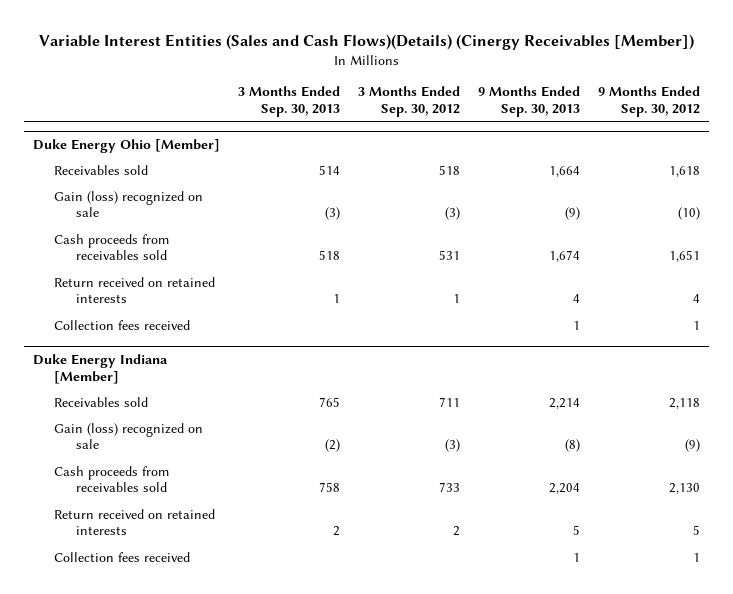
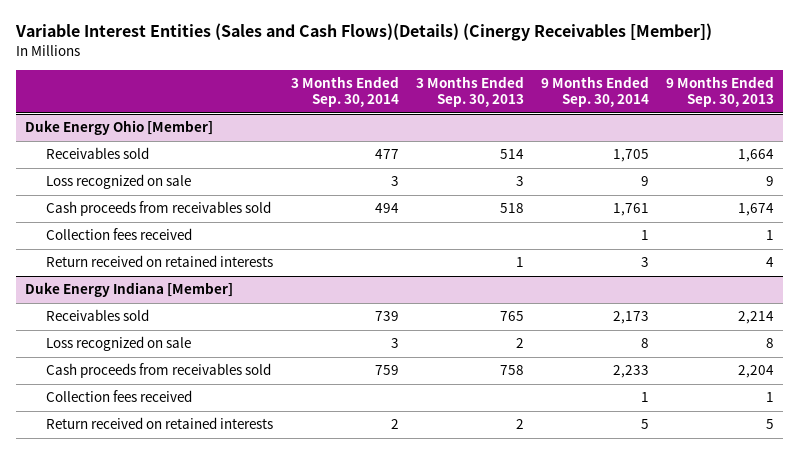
- | 3 Months Ended Sep. 30, 2013 | 3 Months Ended Sep. 30, 2012 | 9 Months Ended Sep. 30, 2013 | 9 Months Ended Sep. 30, 2012
+ | 3 Months Ended Sep. 30, 2014 | 3 Months Ended Sep. 30, 2013 | 9 Months Ended Sep. 30, 2014 | 9 Months Ended Sep. 30, 2013
@ Duke Energy Ohio [Member]
- Gain (loss) recognized on sale | (3) | (3) | (9) | (10)
+ Loss recognized on sale | 3 | 3 | 9 | 9
moved down: Return received on retained interests | | 1 | 3 | 4
@ Duke Energy Indiana [Member]
- Gain (loss) recognized on sale | (2) | (3) | (8) | (9)
+ Loss recognized on sale | 3 | 2 | 8 | 8
moved down: Return received on retained interests | 2 | 2 | 5 | 5

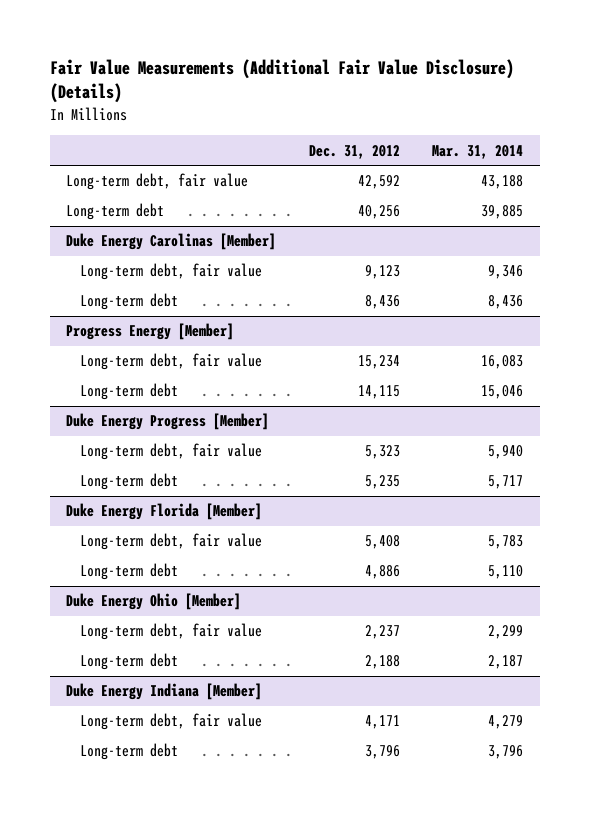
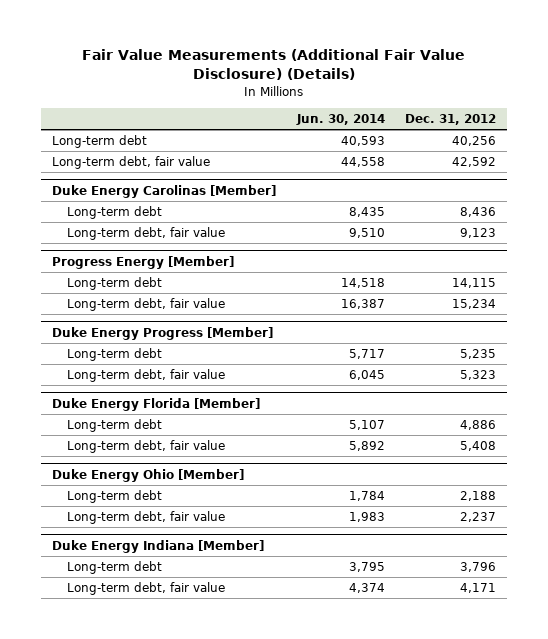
- | Dec. 31, 2012 | Mar. 31, 2014
+ | Jun. 30, 2014 | Dec. 31, 2012
moved down: Long-term debt, fair value | 44,558 | 42,592
@ Duke Energy Carolinas [Member]
moved down: Long-term debt, fair value | 9,510 | 9,123
@ Progress Energy [Member]
moved down: Long-term debt, fair value | 16,387 | 15,234
@ Duke Energy Progress [Member]
moved down: Long-term debt, fair value | 6,045 | 5,323
@ Duke Energy Florida [Member]
moved down: Long-term debt, fair value | 5,892 | 5,408
@ Duke Energy Ohio [Member]
moved down: Long-term debt, fair value | 1,983 | 2,237
@ Duke Energy Indiana [Member]
moved down: Long-term debt, fair value | 4,374 | 4,171

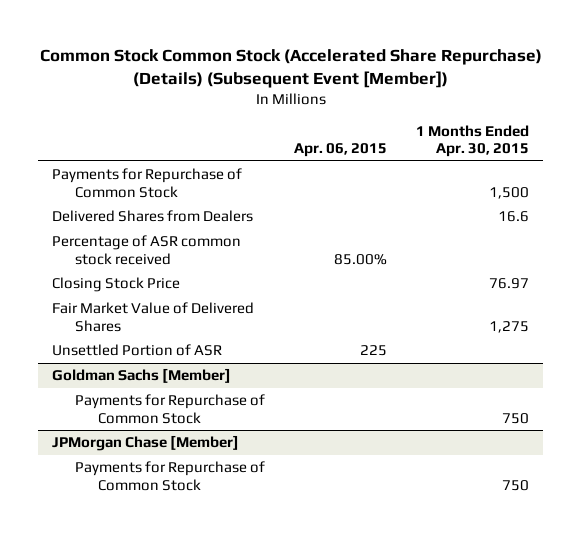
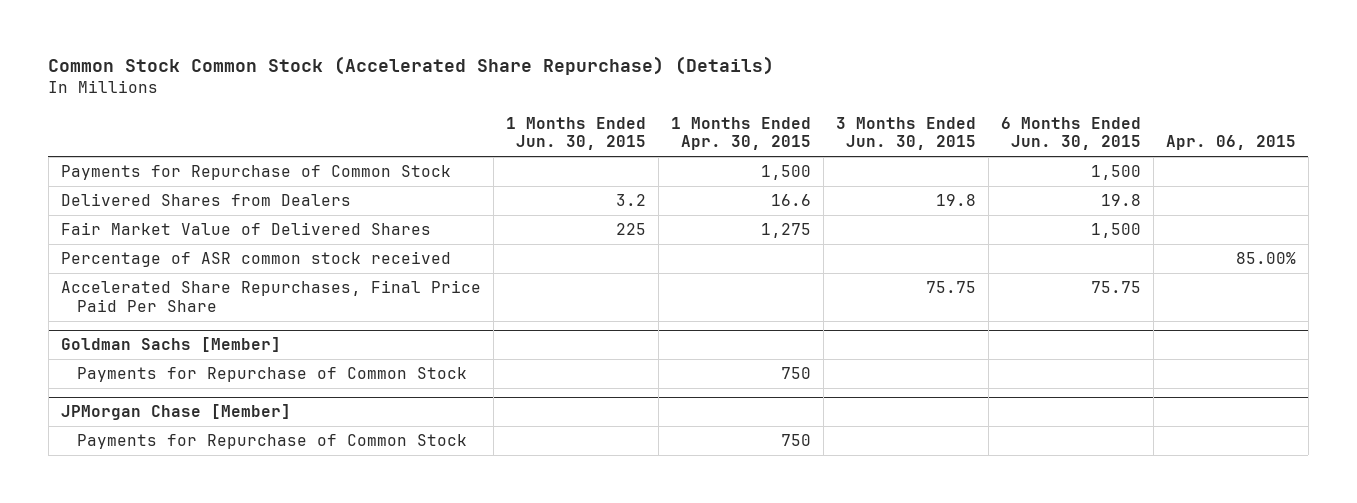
- Common Stock Common Stock (Accelerated Share Repurchase) (Details) (Subsequent Event [Member])
+ Common Stock Common Stock (Accelerated Share Repurchase) (Details)
- | Apr. 06, 2015 | 1 Months Ended Apr. 30, 2015
+ | 1 Months Ended Jun. 30, 2015 | 1 Months Ended Apr. 30, 2015 | 3 Months Ended Jun. 30, 2015 | 6 Months Ended Jun. 30, 2015 | Apr. 06, 2015
- Closing Stock Price | | 76.97
- Unsettled Portion of ASR | 225 |
moved down: Percentage of ASR common stock received | | | | | 85.00%
+ Accelerated Share Repurchases, Final Price Paid Per Share | | | 75.75 | 75.75 |

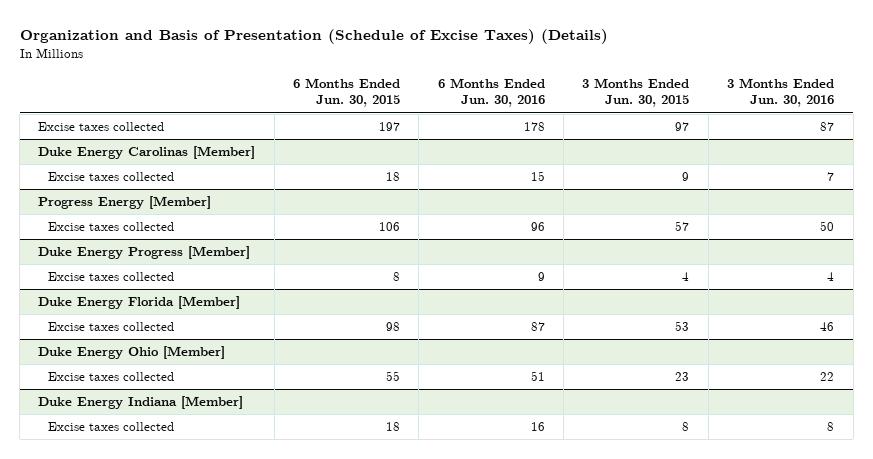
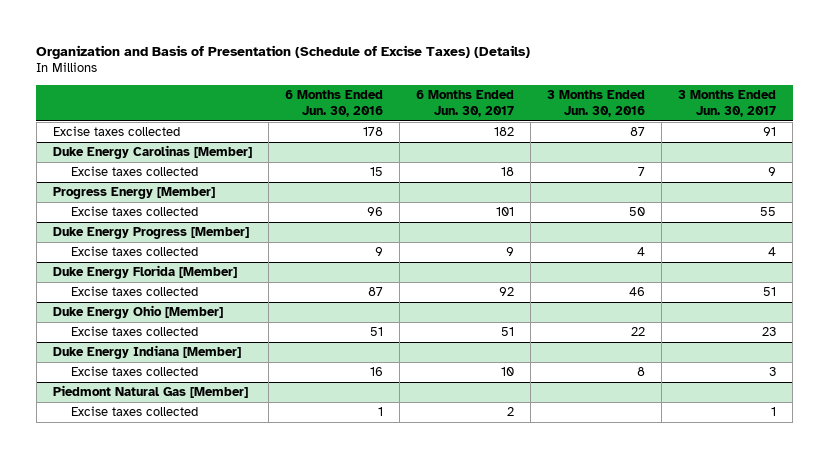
- | 6 Months Ended Jun. 30, 2015 | 6 Months Ended Jun. 30, 2016 | 3 Months Ended Jun. 30, 2015 | 3 Months Ended Jun. 30, 2016
+ | 6 Months Ended Jun. 30, 2016 | 6 Months Ended Jun. 30, 2017 | 3 Months Ended Jun. 30, 2016 | 3 Months Ended Jun. 30, 2017
+ Piedmont Natural Gas [Member]
+ Excise taxes collected | 1 | 2 | | 1

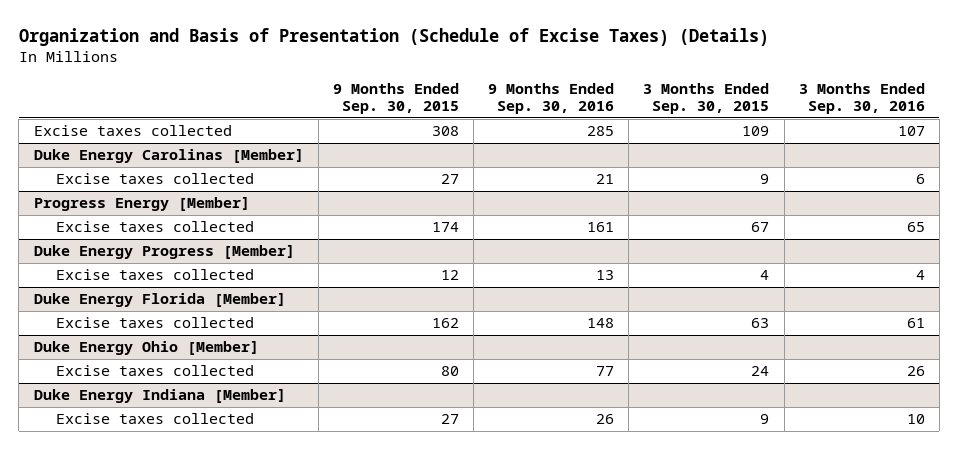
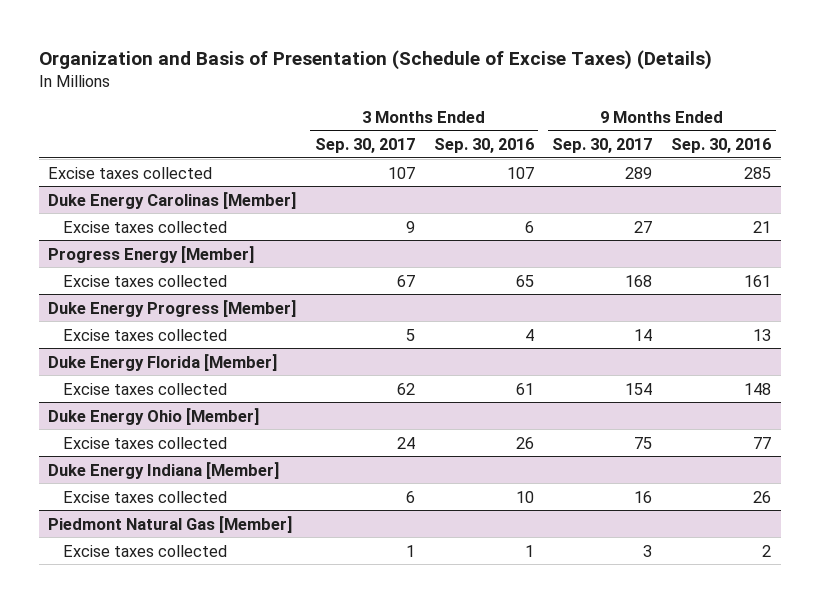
- | 9 Months Ended Sep. 30, 2015 | 9 Months Ended Sep. 30, 2016 | 3 Months Ended Sep. 30, 2015 | 3 Months Ended Sep. 30, 2016
+ | 3 Months Ended Sep. 30, 2017 | 3 Months Ended Sep. 30, 2016 | 9 Months Ended Sep. 30, 2017 | 9 Months Ended Sep. 30, 2016
+ Piedmont Natural Gas [Member]
+ Excise taxes collected | 1 | 1 | 3 | 2

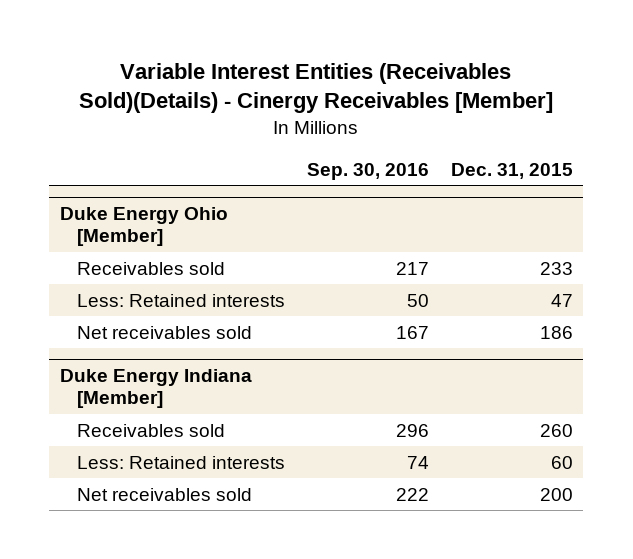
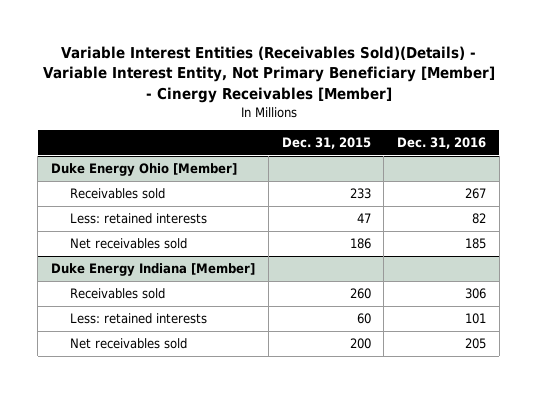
- Variable Interest Entities (Receivables Sold)(Details) - Cinergy Receivables [Member]
+ Variable Interest Entities (Receivables Sold)(Details) - Variable Interest Entity, Not Primary Beneficiary [Member] - Cinergy Receivables [Member]
- | Sep. 30, 2016 | Dec. 31, 2015
+ | Dec. 31, 2015 | Dec. 31, 2016
@ Duke Energy Ohio [Member]
- Less: Retained interests | 50 | 47
+ Less: retained interests | 47 | 82
@ Duke Energy Indiana [Member]
- Less: Retained interests | 74 | 60
+ Less: retained interests | 60 | 101

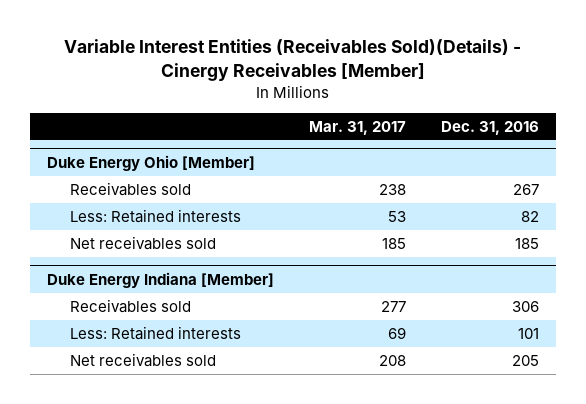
- Variable Interest Entities (Receivables Sold)(Details) - Variable Interest Entity, Not Primary Beneficiary [Member] - Cinergy Receivables [Member]
+ Variable Interest Entities (Receivables Sold)(Details) - Cinergy Receivables [Member]
- | Dec. 31, 2015 | Dec. 31, 2016
+ | Mar. 31, 2017 | Dec. 31, 2016
@ Duke Energy Ohio [Member]
- Less: retained interests | 47 | 82
+ Less: Retained interests | 53 | 82
@ Duke Energy Indiana [Member]
- Less: retained interests | 60 | 101
+ Less: Retained interests | 69 | 101

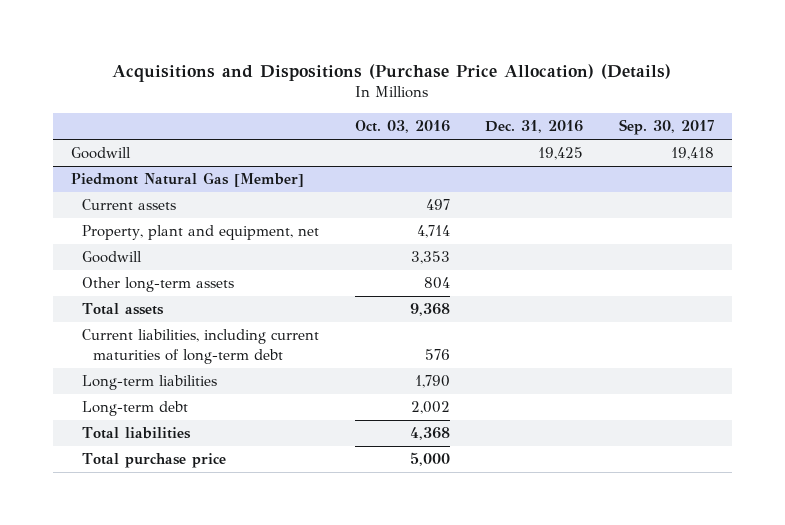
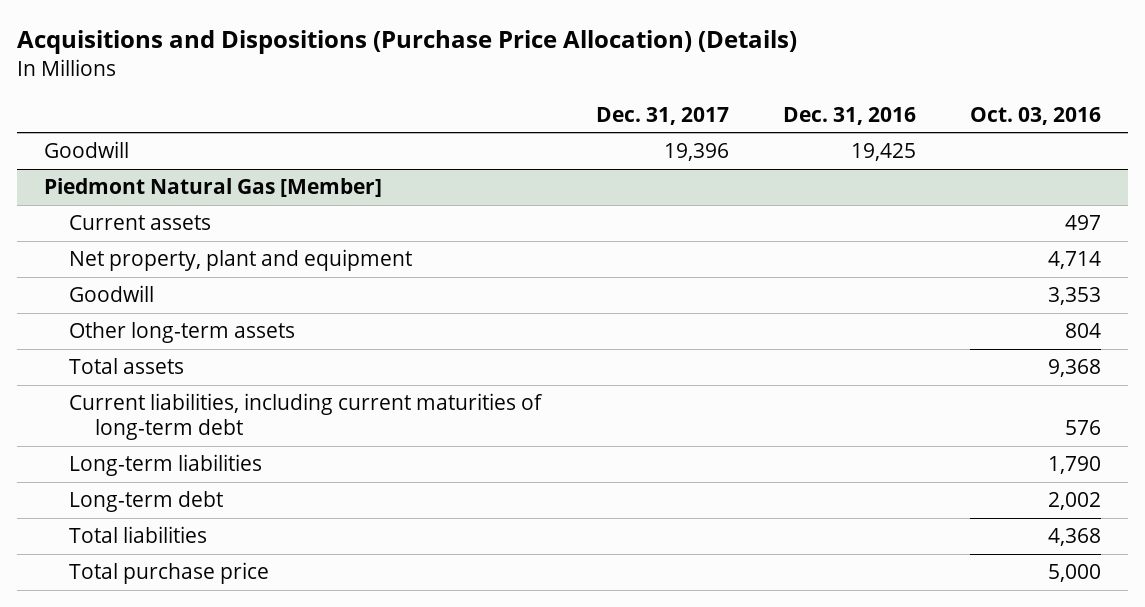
- | Oct. 03, 2016 | Dec. 31, 2016 | Sep. 30, 2017
+ | Dec. 31, 2017 | Dec. 31, 2016 | Oct. 03, 2016
@ Piedmont Natural Gas [Member]
- Property, plant and equipment, net | 4,714 | |
+ Net property, plant and equipment | | | 4,714

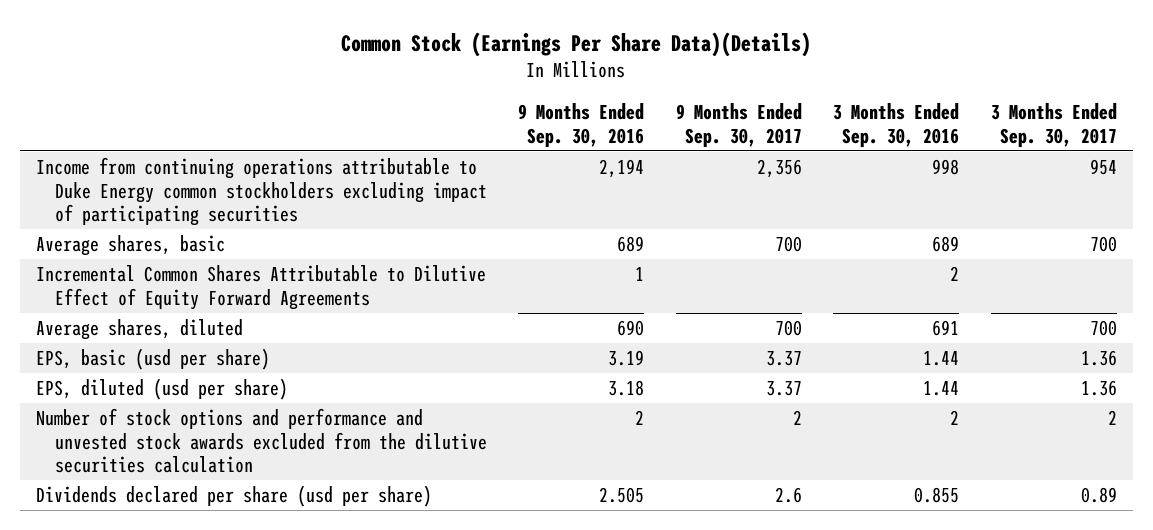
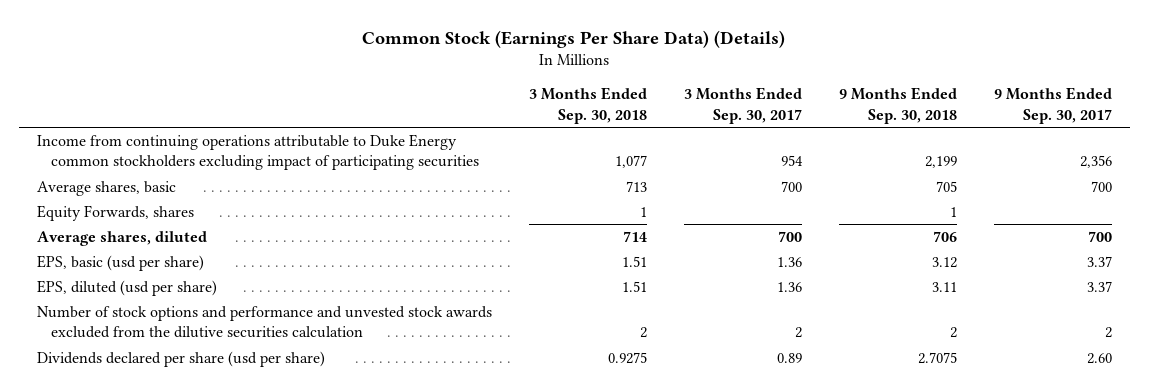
- Common Stock (Earnings Per Share Data)(Details)
+ Common Stock (Earnings Per Share Data) (Details)
- | 9 Months Ended Sep. 30, 2016 | 9 Months Ended Sep. 30, 2017 | 3 Months Ended Sep. 30, 2016 | 3 Months Ended Sep. 30, 2017
+ | 3 Months Ended Sep. 30, 2018 | 3 Months Ended Sep. 30, 2017 | 9 Months Ended Sep. 30, 2018 | 9 Months Ended Sep. 30, 2017
- Incremental Common Shares Attributable to Dilutive Effect of Equity Forward Agreements | 1 | | 2 |
+ Equity Forwards, shares | 1 | | 1 |
- Dividends declared per share (usd per share) | 2.505 | 2.6 | 0.855 | 0.89
+ Dividends declared per share (usd per share) | 0.9275 | 0.89 | 2.7075 | 2.60

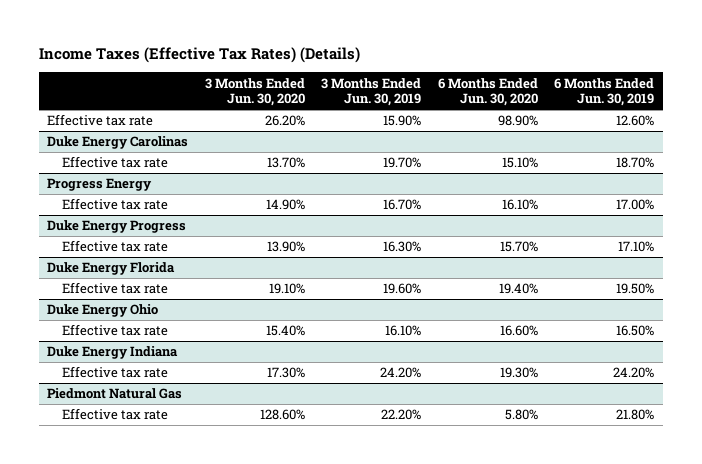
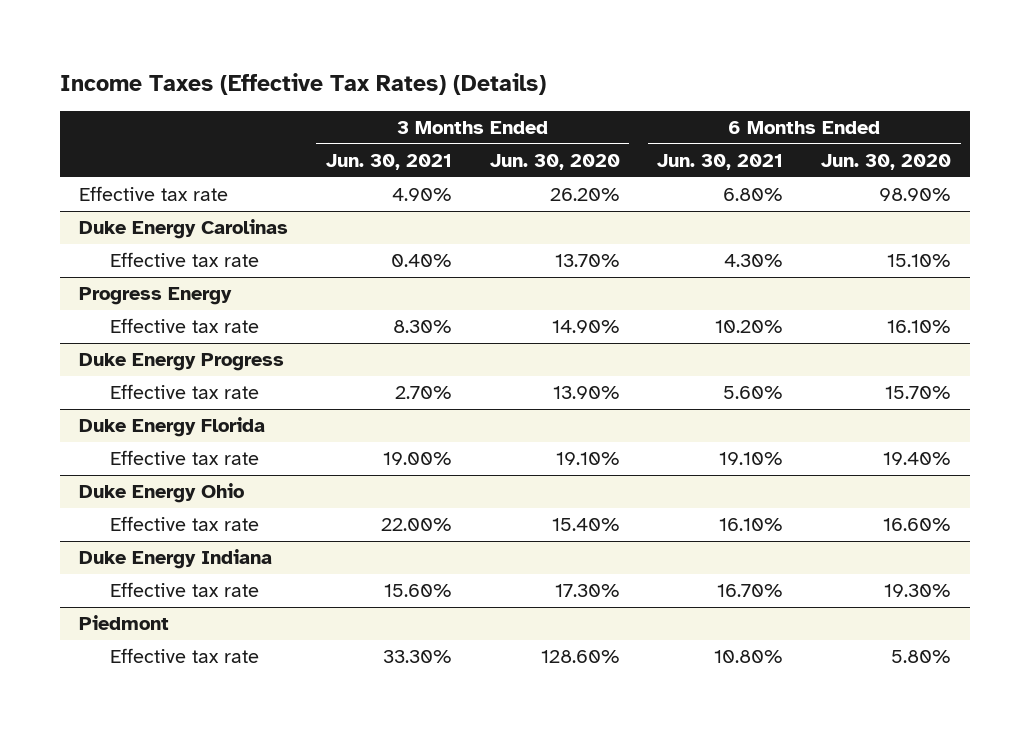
- | 3 Months Ended Jun. 30, 2020 | 3 Months Ended Jun. 30, 2019 | 6 Months Ended Jun. 30, 2020 | 6 Months Ended Jun. 30, 2019
+ | 3 Months Ended Jun. 30, 2021 | 3 Months Ended Jun. 30, 2020 | 6 Months Ended Jun. 30, 2021 | 6 Months Ended Jun. 30, 2020
- Piedmont Natural Gas
+ Piedmont

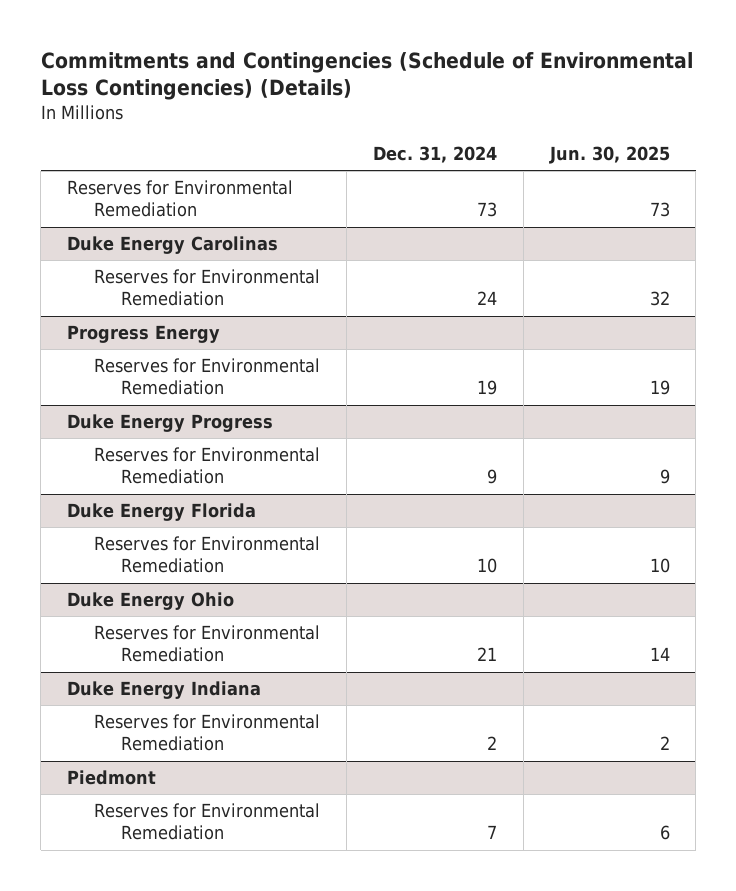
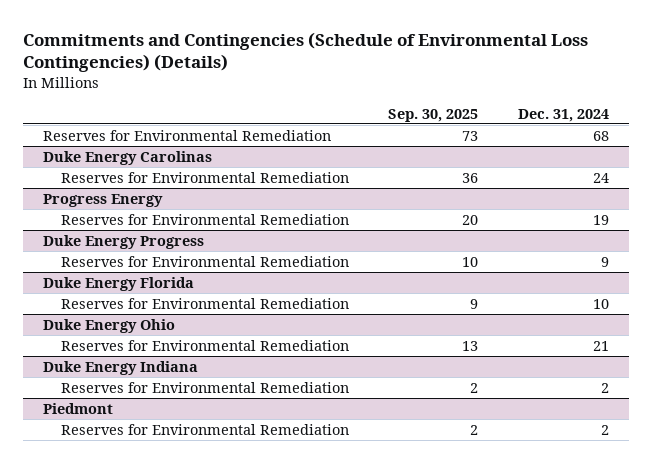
- | Dec. 31, 2024 | Jun. 30, 2025
+ | Sep. 30, 2025 | Dec. 31, 2024
- Reserves for Environmental Remediation | 73 | 73
+ Reserves for Environmental Remediation | 73 | 68
@ Piedmont
- Reserves for Environmental Remediation | 7 | 6
+ Reserves for Environmental Remediation | 2 | 2

